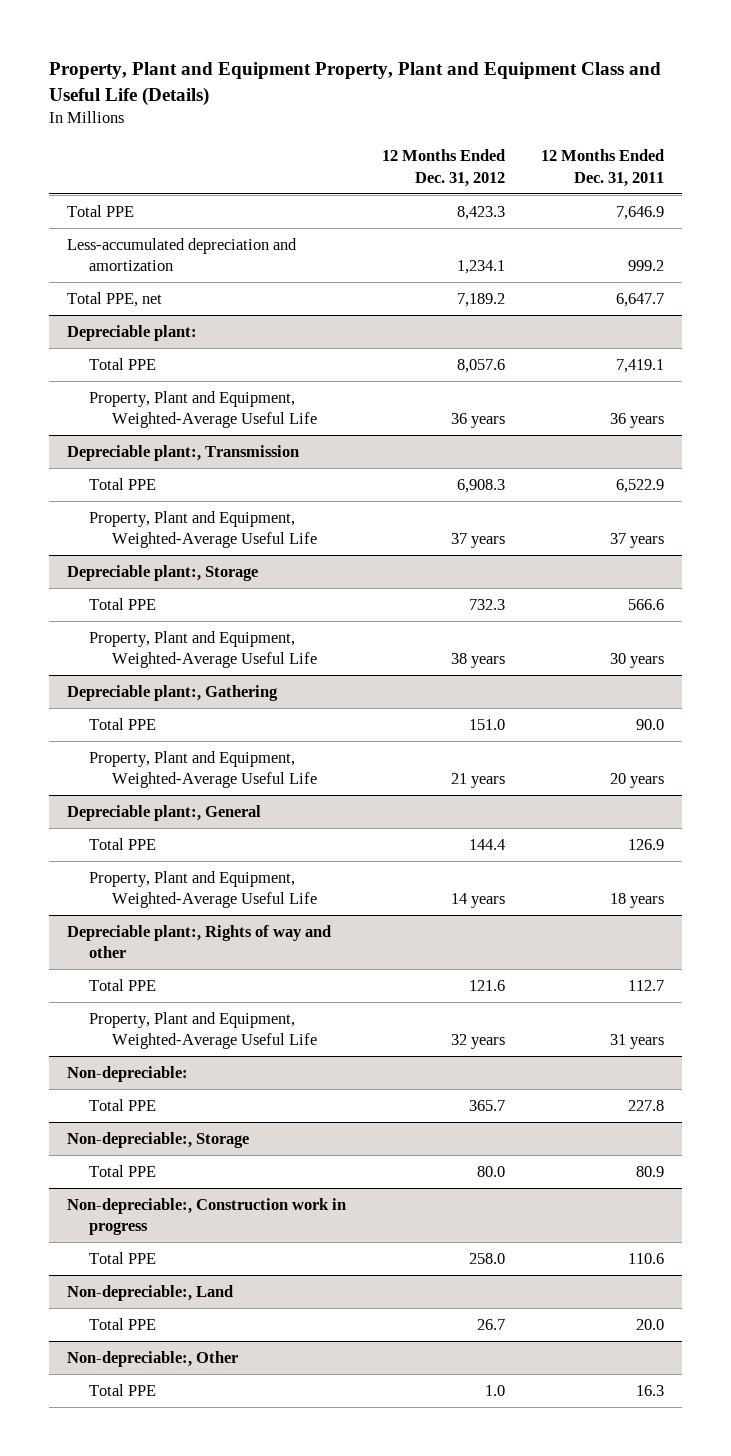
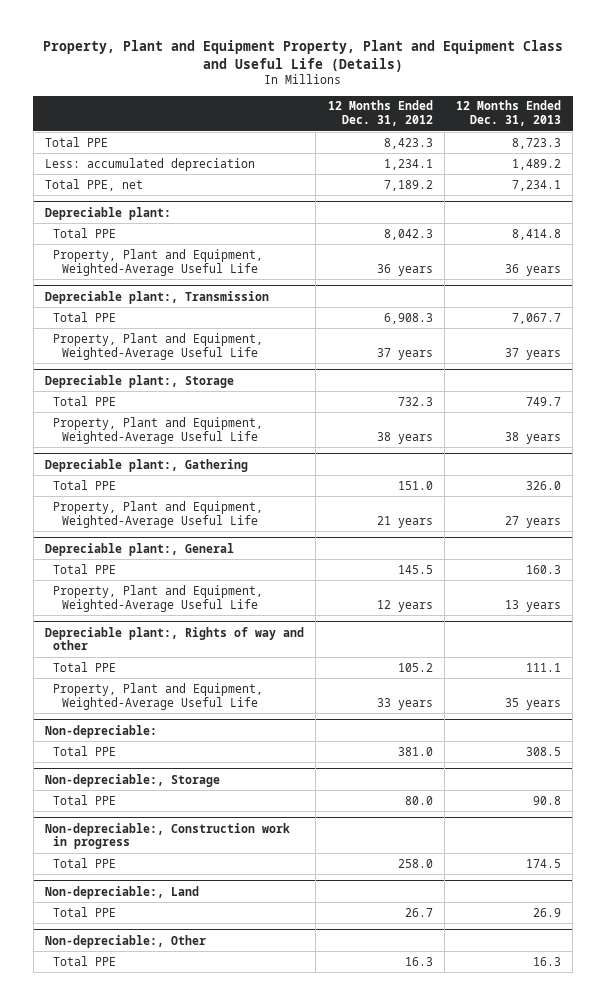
- | 12 Months Ended Dec. 31, 2012 | 12 Months Ended Dec. 31, 2011
+ | 12 Months Ended Dec. 31, 2012 | 12 Months Ended Dec. 31, 2013
- Less-accumulated depreciation and amortization | 1,234.1 | 999.2
+ Less: accumulated depreciation | 1,234.1 | 1,489.2
@ Depreciable plant:
- Total PPE | 8,057.6 | 7,419.1
+ Total PPE | 8,042.3 | 8,414.8
@ Depreciable plant:, General
- Total PPE | 144.4 | 126.9
- Property, Plant and Equipment, Weighted-Average Useful Life | 14 years | 18 years
+ Total PPE | 145.5 | 160.3
+ Property, Plant and Equipment, Weighted-Average Useful Life | 12 years | 13 years
@ Depreciable plant:, Rights of way and other
- Total PPE | 121.6 | 112.7
- Property, Plant and Equipment, Weighted-Average Useful Life | 32 years | 31 years
+ Total PPE | 105.2 | 111.1
+ Property, Plant and Equipment, Weighted-Average Useful Life | 33 years | 35 years
@ Non-depreciable:
- Total PPE | 365.7 | 227.8
+ Total PPE | 381.0 | 308.5
@ Non-depreciable:, Other
- Total PPE | 1.0 | 16.3
+ Total PPE | 16.3 | 16.3

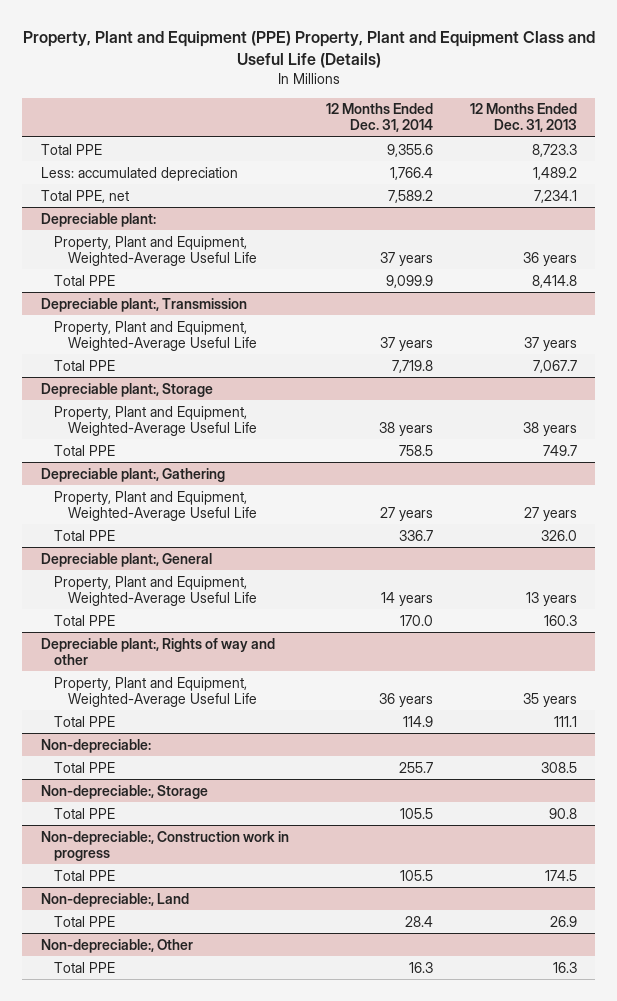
- Property, Plant and Equipment Property, Plant and Equipment Class and Useful Life (Details)
+ Property, Plant and Equipment (PPE) Property, Plant and Equipment Class and Useful Life (Details)
- | 12 Months Ended Dec. 31, 2012 | 12 Months Ended Dec. 31, 2013
+ | 12 Months Ended Dec. 31, 2014 | 12 Months Ended Dec. 31, 2013
@ Depreciable plant:
moved down: Total PPE | 9,099.9 | 8,414.8
@ Depreciable plant:, Transmission
moved down: Total PPE | 7,719.8 | 7,067.7
@ Depreciable plant:, Storage
moved down: Total PPE | 758.5 | 749.7
@ Depreciable plant:, Gathering
moved down: Total PPE | 336.7 | 326.0
@ Depreciable plant:, General
moved down: Total PPE | 170.0 | 160.3
@ Depreciable plant:, Rights of way and other
moved down: Total PPE | 114.9 | 111.1

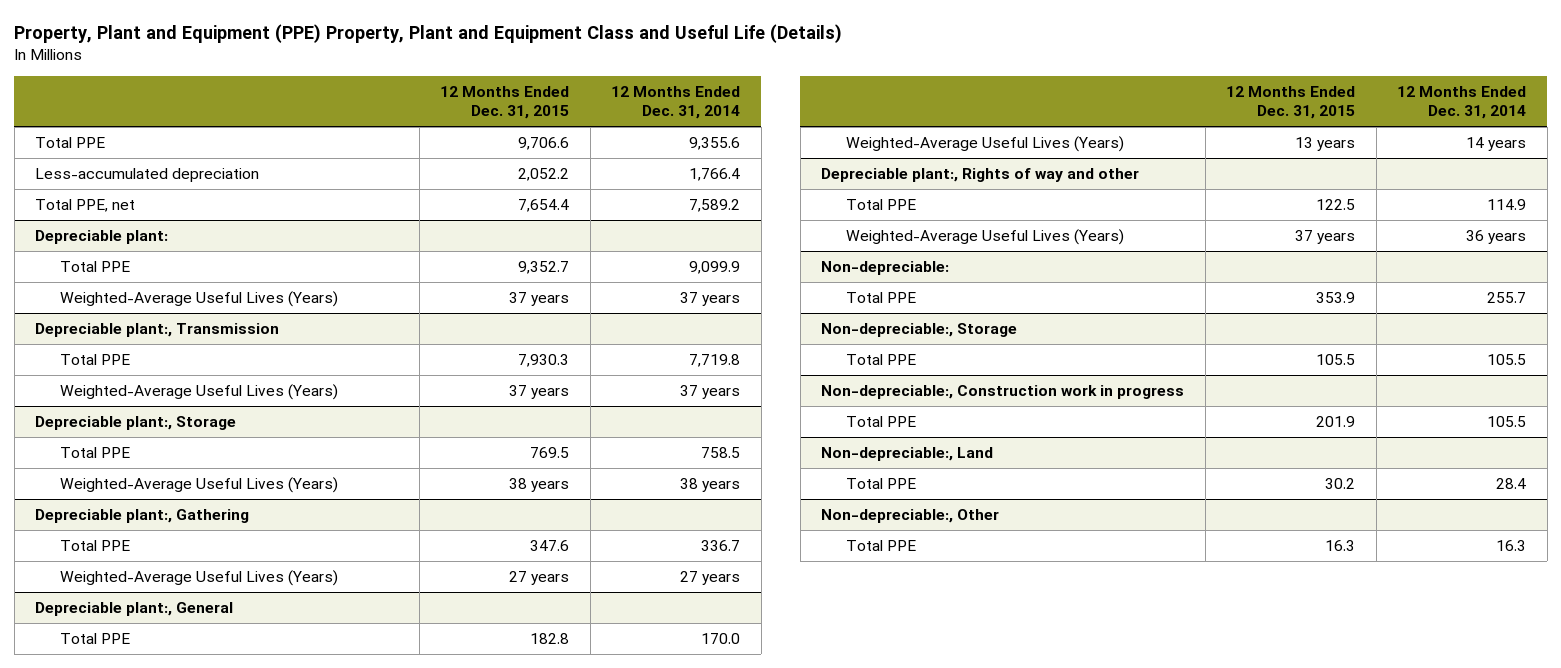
- | 12 Months Ended Dec. 31, 2014 | 12 Months Ended Dec. 31, 2013
+ | 12 Months Ended Dec. 31, 2015 | 12 Months Ended Dec. 31, 2014
- Less: accumulated depreciation | 1,766.4 | 1,489.2
+ Less-accumulated depreciation | 2,052.2 | 1,766.4
@ Depreciable plant:
- Property, Plant and Equipment, Weighted-Average Useful Life | 37 years | 36 years
+ Weighted-Average Useful Lives (Years) | 37 years | 37 years
@ Depreciable plant:, Transmission
- Property, Plant and Equipment, Weighted-Average Useful Life | 37 years | 37 years
+ Weighted-Average Useful Lives (Years) | 37 years | 37 years
@ Depreciable plant:, Storage
- Property, Plant and Equipment, Weighted-Average Useful Life | 38 years | 38 years
+ Weighted-Average Useful Lives (Years) | 38 years | 38 years
@ Depreciable plant:, Gathering
- Property, Plant and Equipment, Weighted-Average Useful Life | 27 years | 27 years
+ Weighted-Average Useful Lives (Years) | 27 years | 27 years
@ Depreciable plant:, General
- Property, Plant and Equipment, Weighted-Average Useful Life | 14 years | 13 years
+ Weighted-Average Useful Lives (Years) | 13 years | 14 years
@ Depreciable plant:, Rights of way and other
- Property, Plant and Equipment, Weighted-Average Useful Life | 36 years | 35 years
+ Weighted-Average Useful Lives (Years) | 37 years | 36 years

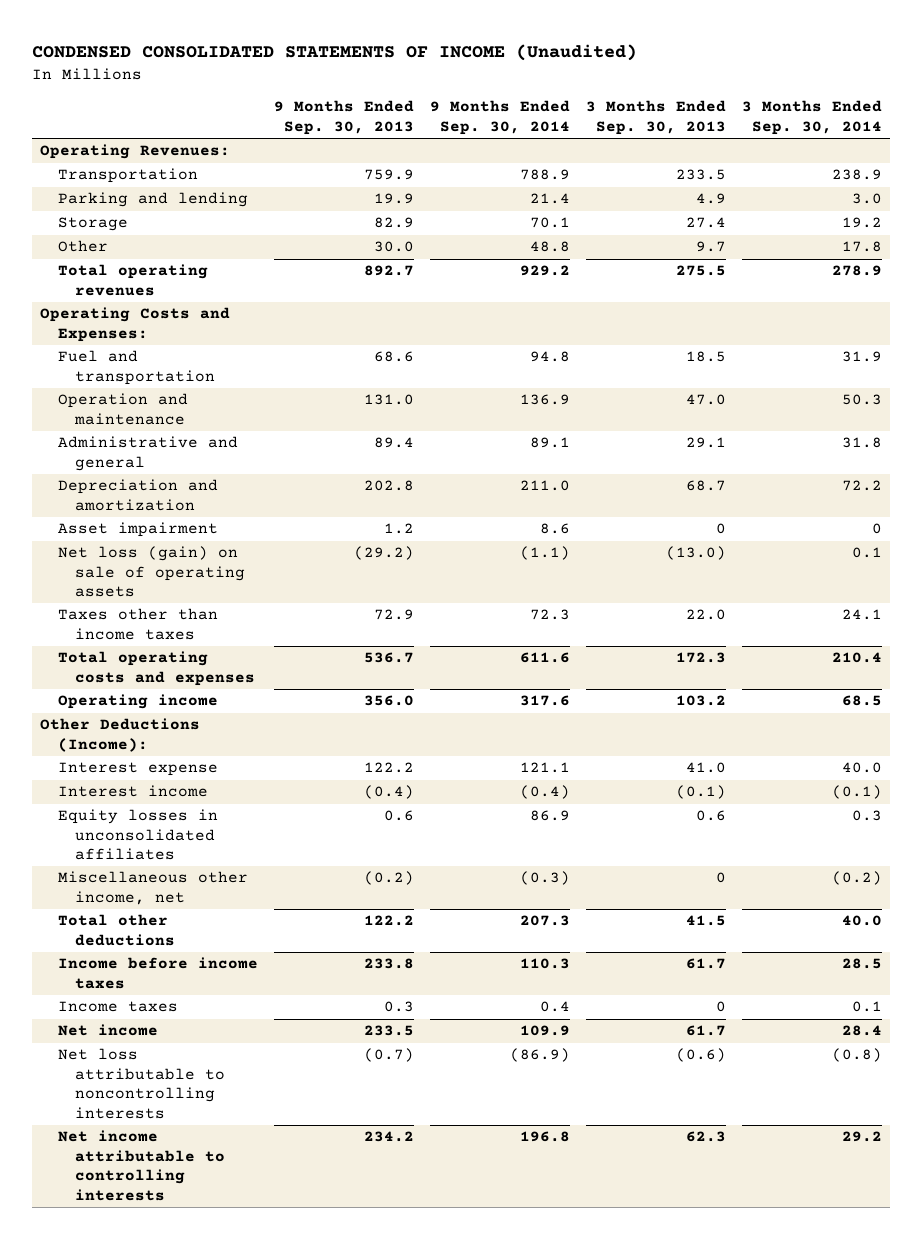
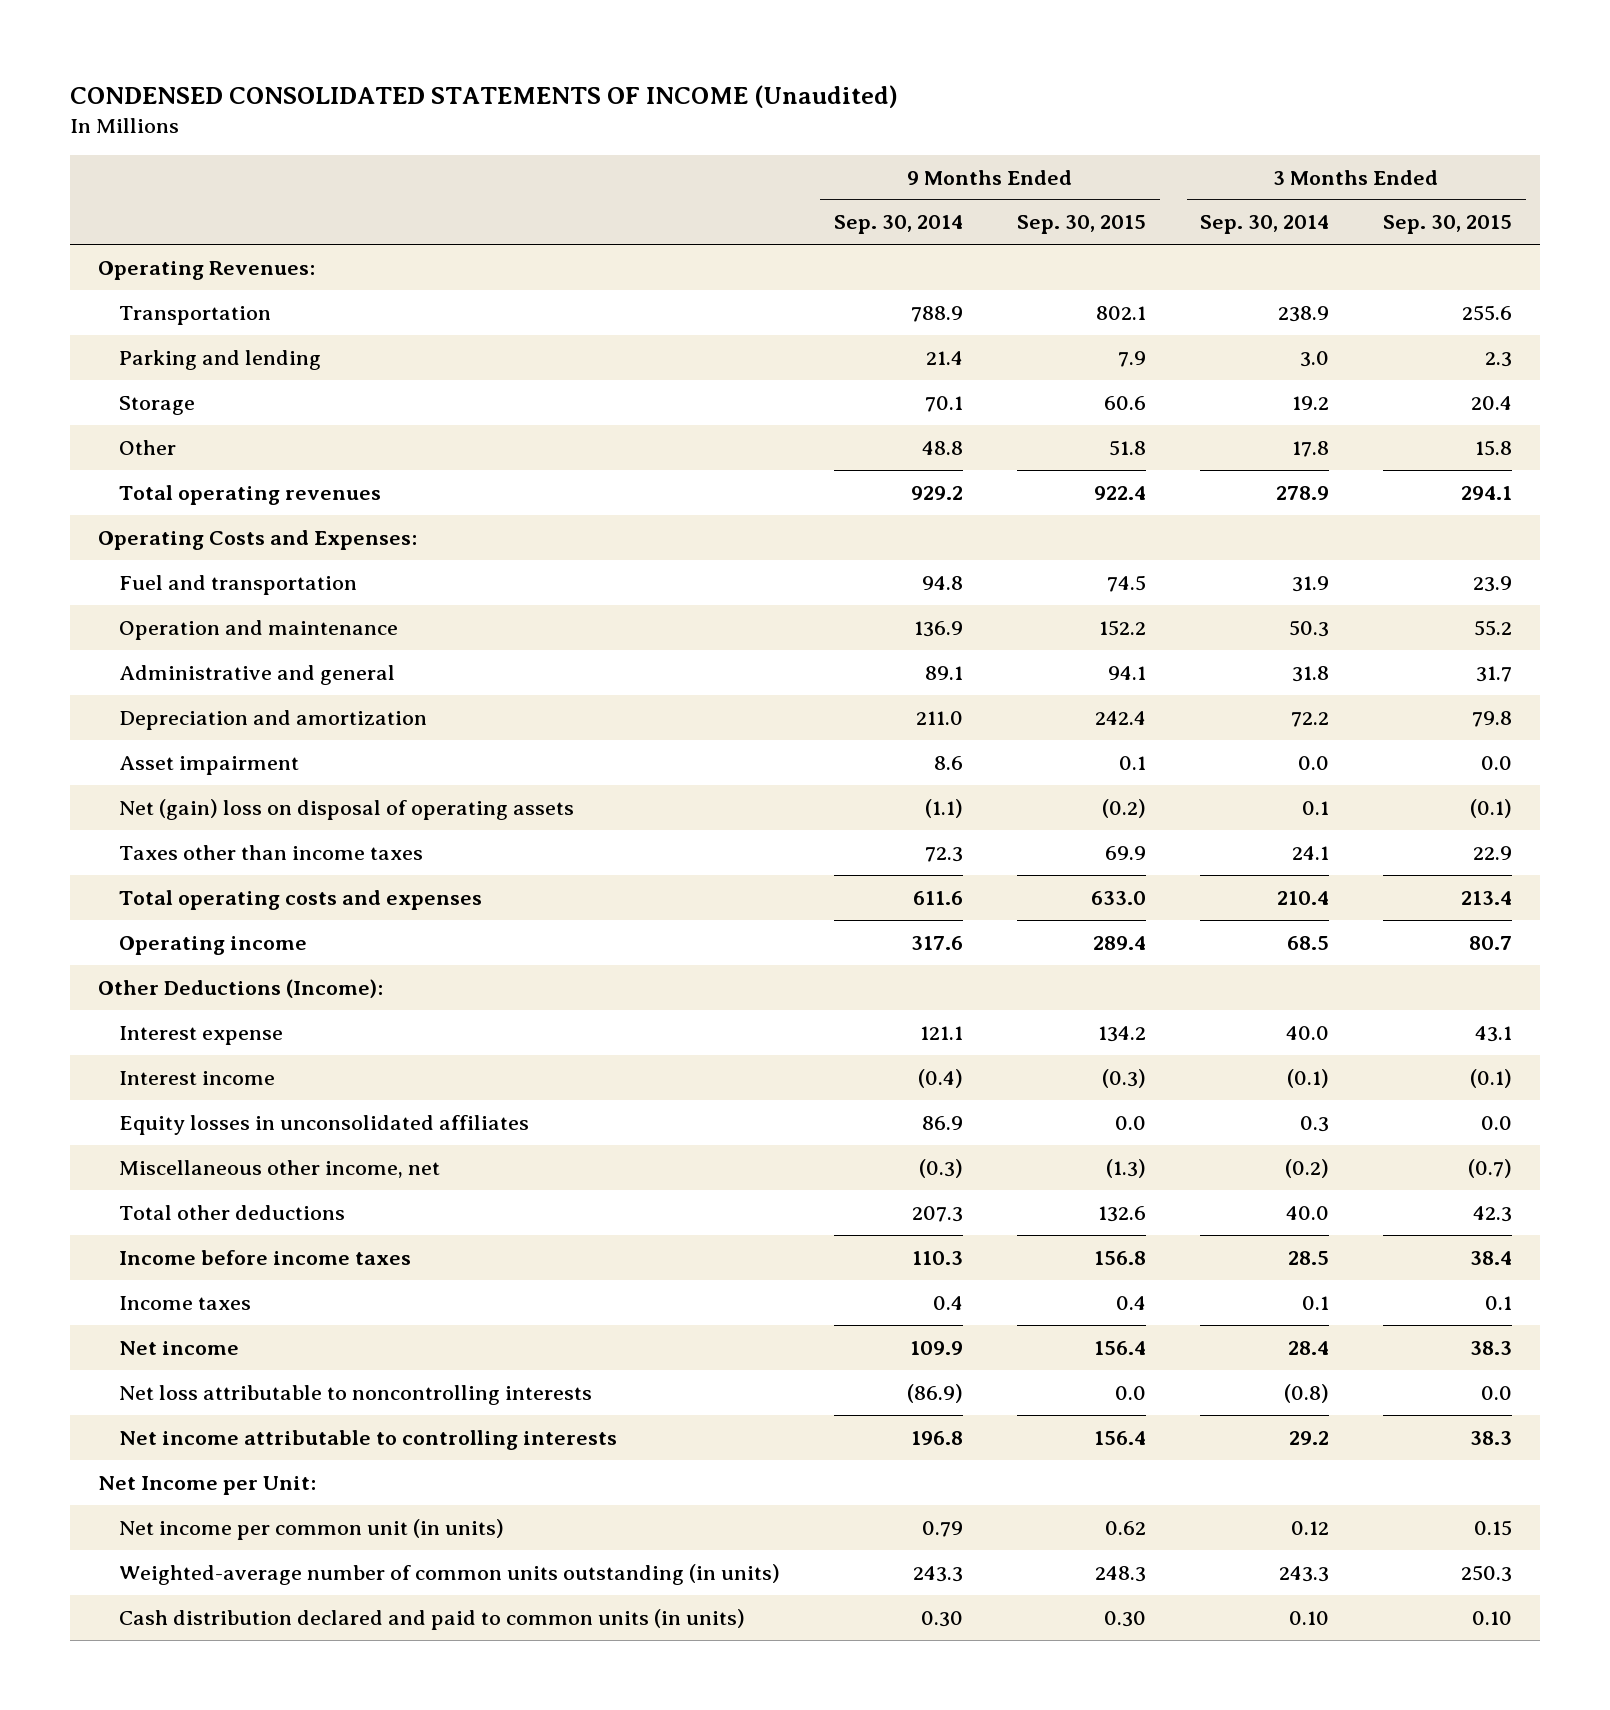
- | 9 Months Ended Sep. 30, 2013 | 9 Months Ended Sep. 30, 2014 | 3 Months Ended Sep. 30, 2013 | 3 Months Ended Sep. 30, 2014
+ | 9 Months Ended Sep. 30, 2014 | 9 Months Ended Sep. 30, 2015 | 3 Months Ended Sep. 30, 2014 | 3 Months Ended Sep. 30, 2015
- Asset impairment | 1.2 | 8.6 | 0 | 0
- Net loss (gain) on sale of operating assets | (29.2) | (1.1) | (13.0) | 0.1
+ Asset impairment | 8.6 | 0.1 | 0.0 | 0.0
+ Net (gain) loss on disposal of operating assets | (1.1) | (0.2) | 0.1 | (0.1)
+ Net Income per Unit:
+ Net income per common unit (in units) | 0.79 | 0.62 | 0.12 | 0.15
+ Weighted-average number of common units outstanding (in units) | 243.3 | 248.3 | 243.3 | 250.3
+ Cash distribution declared and paid to common units (in units) | 0.30 | 0.30 | 0.10 | 0.10

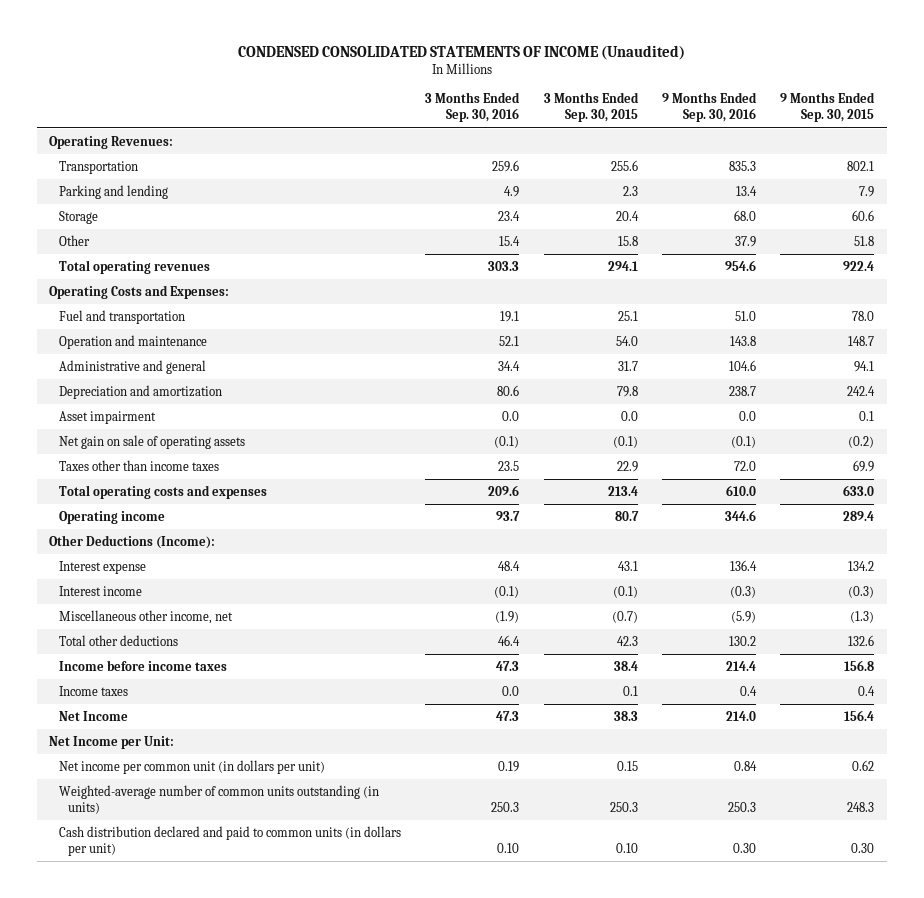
- | 9 Months Ended Sep. 30, 2014 | 9 Months Ended Sep. 30, 2015 | 3 Months Ended Sep. 30, 2014 | 3 Months Ended Sep. 30, 2015
+ | 3 Months Ended Sep. 30, 2016 | 3 Months Ended Sep. 30, 2015 | 9 Months Ended Sep. 30, 2016 | 9 Months Ended Sep. 30, 2015
- Fuel and transportation | 94.8 | 74.5 | 31.9 | 23.9
- Operation and maintenance | 136.9 | 152.2 | 50.3 | 55.2
+ Fuel and transportation | 19.1 | 25.1 | 51.0 | 78.0
+ Operation and maintenance | 52.1 | 54.0 | 143.8 | 148.7
- Net (gain) loss on disposal of operating assets | (1.1) | (0.2) | 0.1 | (0.1)
+ Net gain on sale of operating assets | (0.1) | (0.1) | (0.1) | (0.2)
- Equity losses in unconsolidated affiliates | 86.9 | 0.0 | 0.3 | 0.0
- Net income | 109.9 | 156.4 | 28.4 | 38.3
- Net loss attributable to noncontrolling interests | (86.9) | 0.0 | (0.8) | 0.0
- Net income attributable to controlling interests | 196.8 | 156.4 | 29.2 | 38.3
+ Net Income | 47.3 | 38.3 | 214.0 | 156.4
- Net income per common unit (in units) | 0.79 | 0.62 | 0.12 | 0.15
+ Net income per common unit (in dollars per unit) | 0.19 | 0.15 | 0.84 | 0.62
- Cash distribution declared and paid to common units (in units) | 0.30 | 0.30 | 0.10 | 0.10
+ Cash distribution declared and paid to common units (in dollars per unit) | 0.10 | 0.10 | 0.30 | 0.30

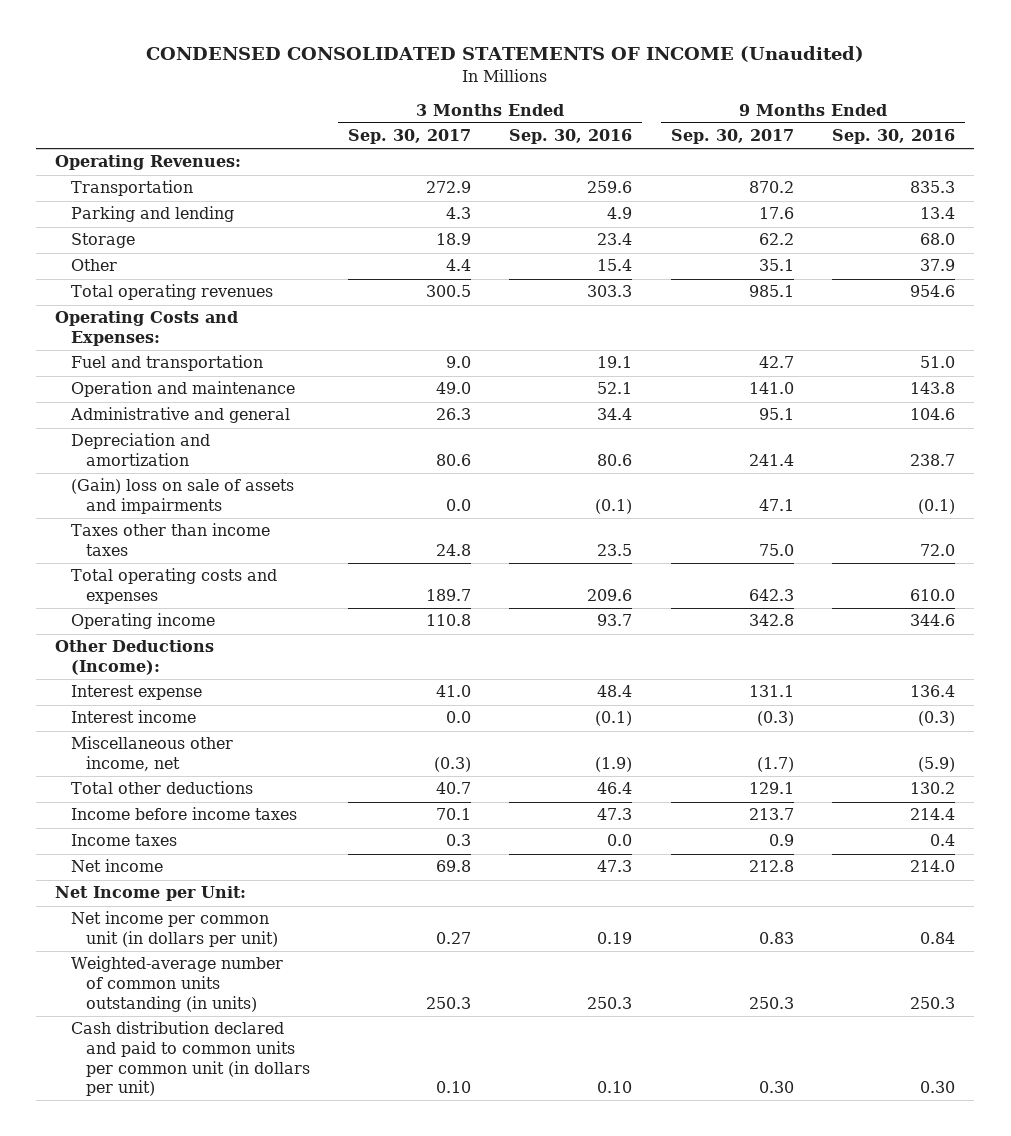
- | 3 Months Ended Sep. 30, 2016 | 3 Months Ended Sep. 30, 2015 | 9 Months Ended Sep. 30, 2016 | 9 Months Ended Sep. 30, 2015
+ | 3 Months Ended Sep. 30, 2017 | 3 Months Ended Sep. 30, 2016 | 9 Months Ended Sep. 30, 2017 | 9 Months Ended Sep. 30, 2016
- Asset impairment | 0.0 | 0.0 | 0.0 | 0.1
- Net gain on sale of operating assets | (0.1) | (0.1) | (0.1) | (0.2)
+ (Gain) loss on sale of assets and impairments | 0.0 | (0.1) | 47.1 | (0.1)
- Net Income | 47.3 | 38.3 | 214.0 | 156.4
+ Net income | 69.8 | 47.3 | 212.8 | 214.0
- Cash distribution declared and paid to common units (in dollars per unit) | 0.10 | 0.10 | 0.30 | 0.30
+ Cash distribution declared and paid to common units per common unit (in dollars per unit) | 0.10 | 0.10 | 0.30 | 0.30

